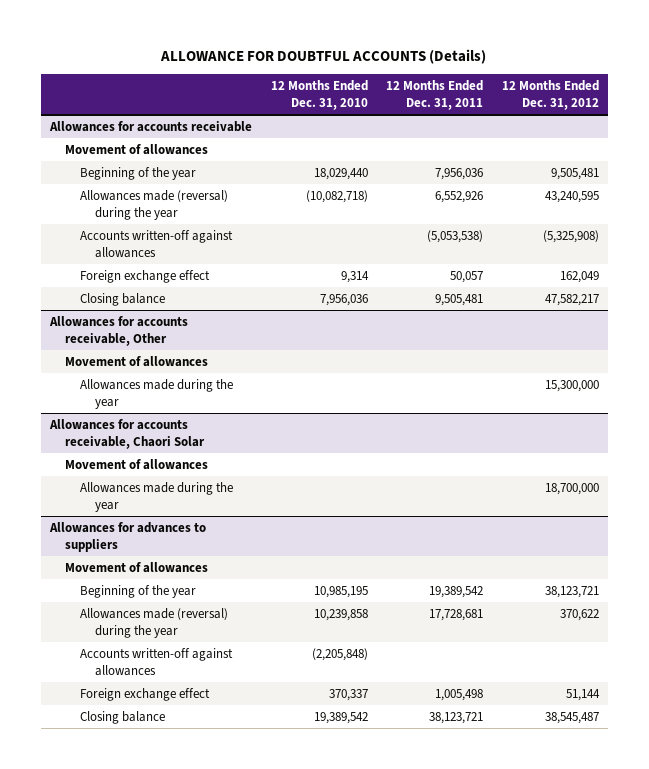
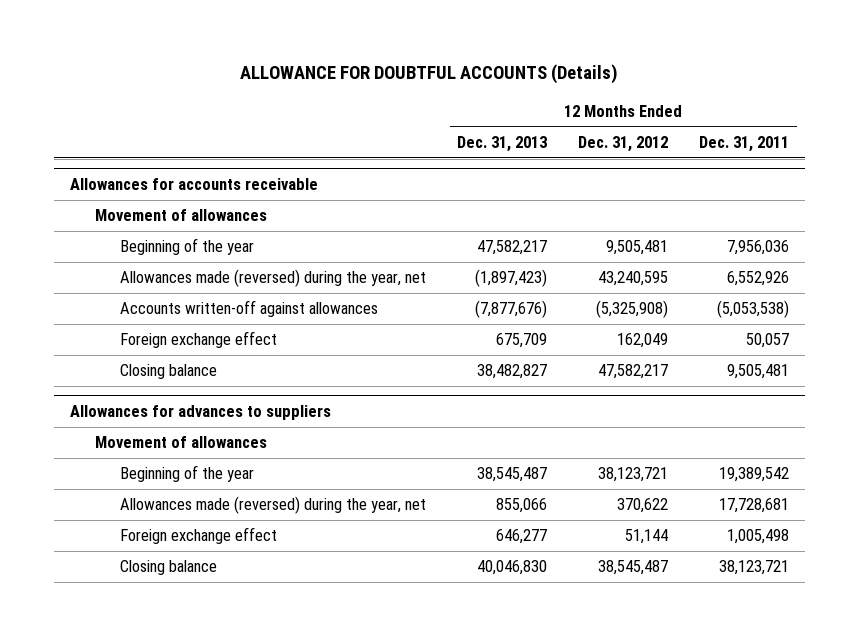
- | 12 Months Ended Dec. 31, 2010 | 12 Months Ended Dec. 31, 2011 | 12 Months Ended Dec. 31, 2012
+ | 12 Months Ended Dec. 31, 2013 | 12 Months Ended Dec. 31, 2012 | 12 Months Ended Dec. 31, 2011
@ Allowances for accounts receivable
- Allowances made (reversal) during the year | (10,082,718) | 6,552,926 | 43,240,595
+ Allowances made (reversed) during the year, net | (1,897,423) | 43,240,595 | 6,552,926
- Allowances for accounts receivable, Other
- Movement of allowances
- Allowances made during the year | | | 15,300,000
- Allowances for accounts receivable, Chaori Solar
- Movement of allowances
- Allowances made during the year | | | 18,700,000
@ Allowances for advances to suppliers
- Allowances made (reversal) during the year | 10,239,858 | 17,728,681 | 370,622
- Accounts written-off against allowances | (2,205,848) | |
+ Allowances made (reversed) during the year, net | 855,066 | 370,622 | 17,728,681

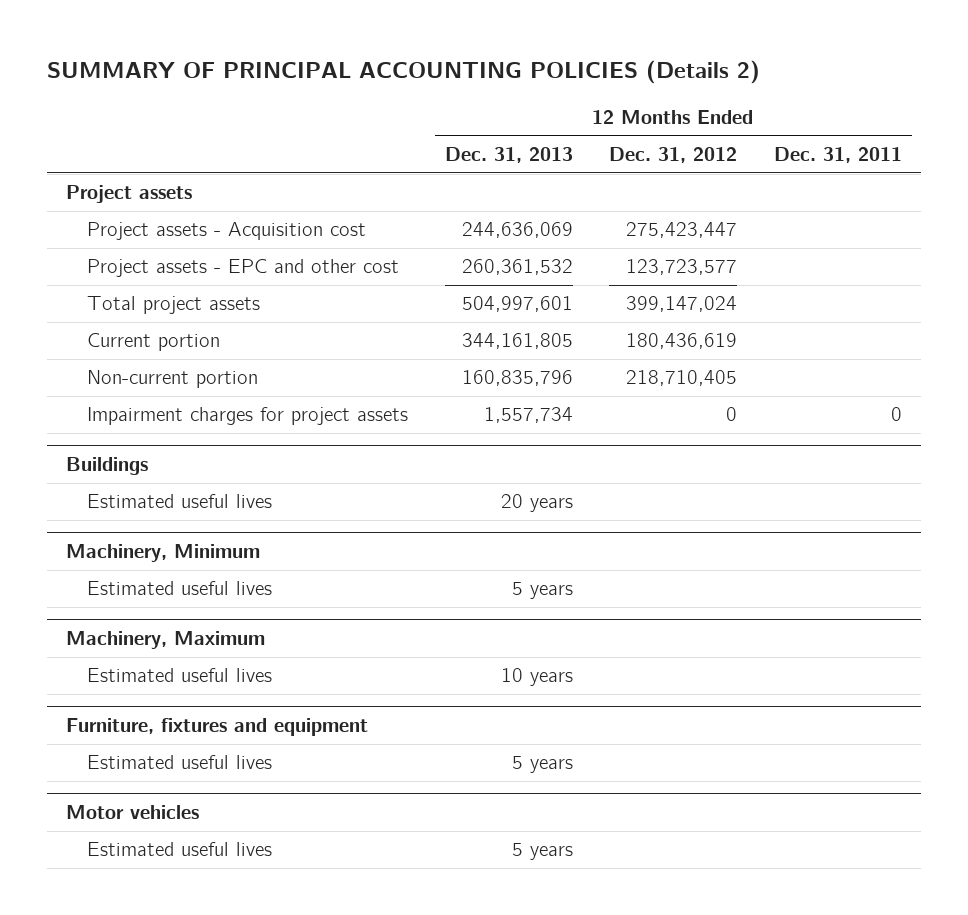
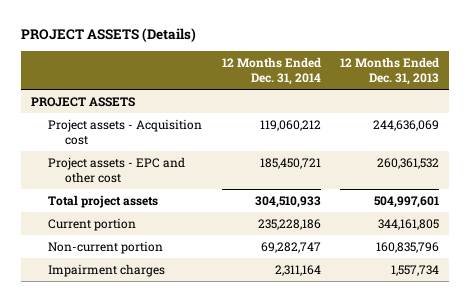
- SUMMARY OF PRINCIPAL ACCOUNTING POLICIES (Details 2)
+ PROJECT ASSETS (Details)
- | 12 Months Ended Dec. 31, 2013 | 12 Months Ended Dec. 31, 2012 | 12 Months Ended Dec. 31, 2011
+ | 12 Months Ended Dec. 31, 2014 | 12 Months Ended Dec. 31, 2013
- Project assets
+ PROJECT ASSETS
- Impairment charges for project assets | 1,557,734 | 0 | 0
- Buildings
- Estimated useful lives | 20 years | |
- Machinery, Minimum
- Estimated useful lives | 5 years | |
- Machinery, Maximum
- Estimated useful lives | 10 years | |
- Furniture, fixtures and equipment
- Estimated useful lives | 5 years | |
- Motor vehicles
- Estimated useful lives | 5 years | |
+ Impairment charges | 2,311,164 | 1,557,734

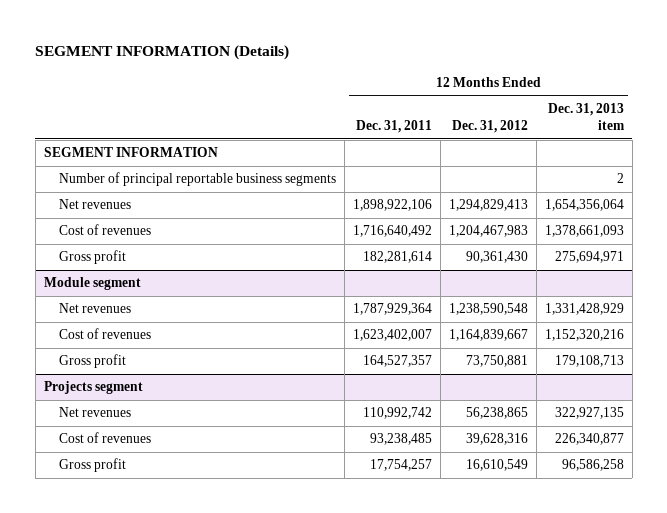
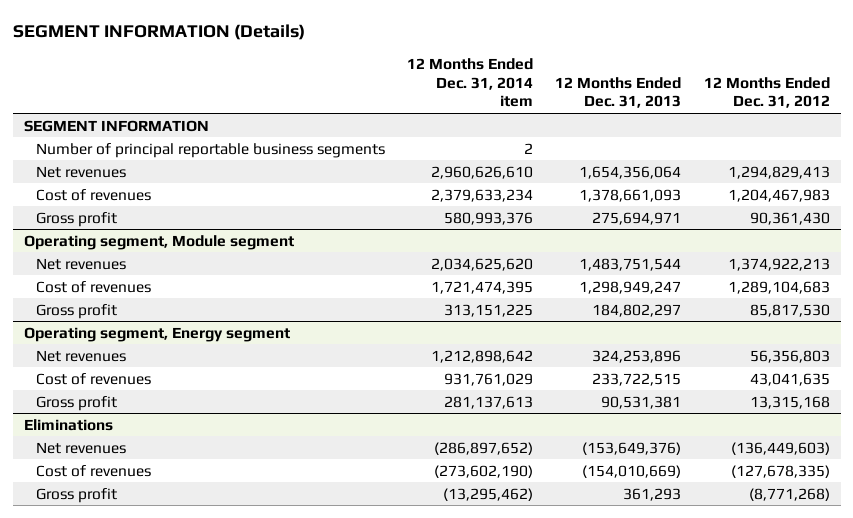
- | 12 Months Ended Dec. 31, 2011 | 12 Months Ended Dec. 31, 2012 | 12 Months Ended Dec. 31, 2013 item
+ | 12 Months Ended Dec. 31, 2014 item | 12 Months Ended Dec. 31, 2013 | 12 Months Ended Dec. 31, 2012
- Module segment
- Net revenues | 1,787,929,364 | 1,238,590,548 | 1,331,428,929
- Cost of revenues | 1,623,402,007 | 1,164,839,667 | 1,152,320,216
- Gross profit | 164,527,357 | 73,750,881 | 179,108,713
- Projects segment
- Net revenues | 110,992,742 | 56,238,865 | 322,927,135
- Cost of revenues | 93,238,485 | 39,628,316 | 226,340,877
- Gross profit | 17,754,257 | 16,610,549 | 96,586,258
+ Operating segment, Module segment
+ Net revenues | 2,034,625,620 | 1,483,751,544 | 1,374,922,213
+ Cost of revenues | 1,721,474,395 | 1,298,949,247 | 1,289,104,683
+ Gross profit | 313,151,225 | 184,802,297 | 85,817,530
+ Operating segment, Energy segment
+ Net revenues | 1,212,898,642 | 324,253,896 | 56,356,803
+ Cost of revenues | 931,761,029 | 233,722,515 | 43,041,635
+ Gross profit | 281,137,613 | 90,531,381 | 13,315,168
+ Eliminations
+ Net revenues | (286,897,652) | (153,649,376) | (136,449,603)
+ Cost of revenues | (273,602,190) | (154,010,669) | (127,678,335)
+ Gross profit | (13,295,462) | 361,293 | (8,771,268)

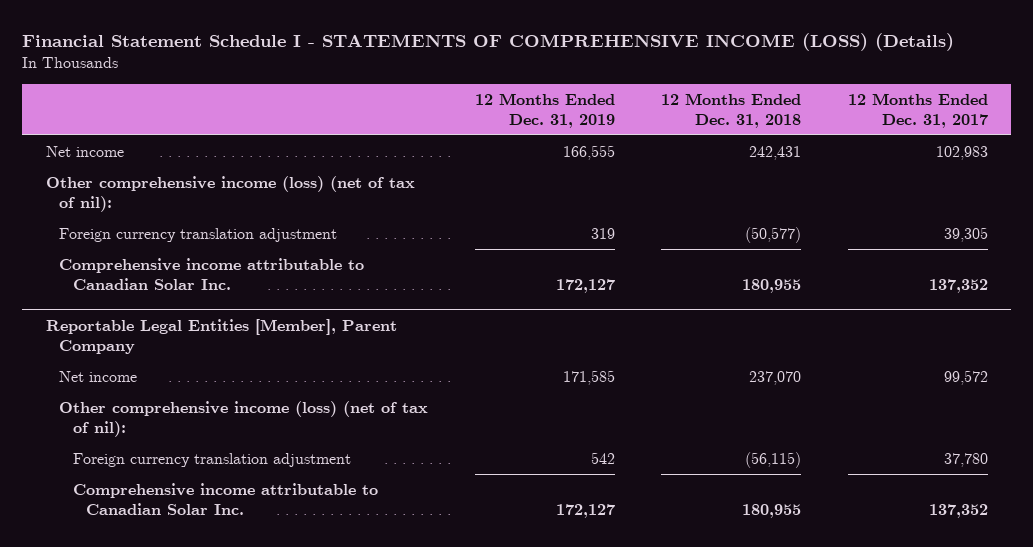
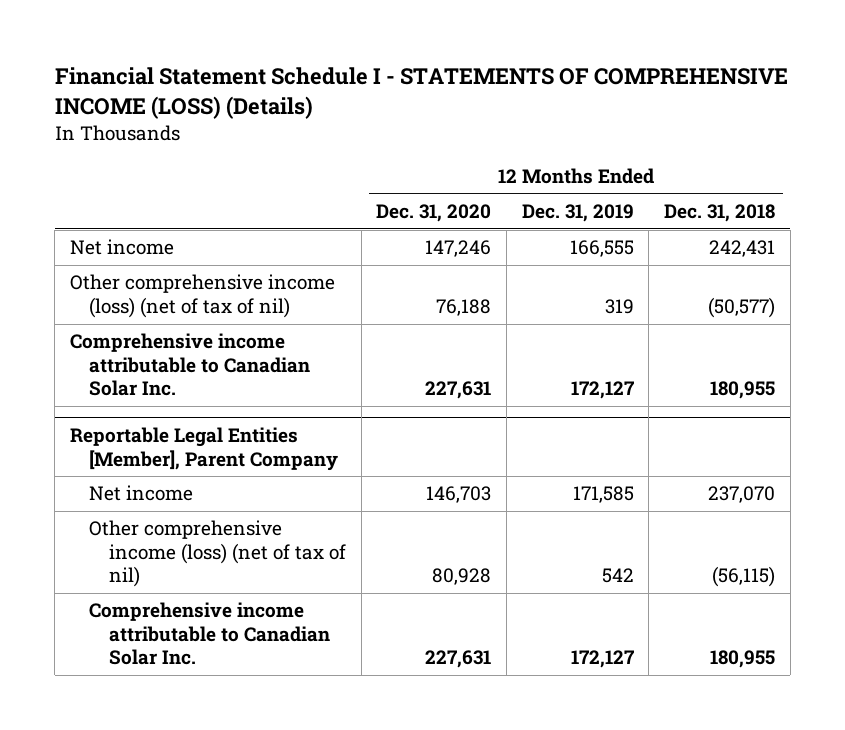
- | 12 Months Ended Dec. 31, 2019 | 12 Months Ended Dec. 31, 2018 | 12 Months Ended Dec. 31, 2017
+ | 12 Months Ended Dec. 31, 2020 | 12 Months Ended Dec. 31, 2019 | 12 Months Ended Dec. 31, 2018
- Other comprehensive income (loss) (net of tax of nil):
- Foreign currency translation adjustment | 319 | (50,577) | 39,305
+ Other comprehensive income (loss) (net of tax of nil) | 76,188 | 319 | (50,577)
@ Reportable Legal Entities [Member], Parent Company
- Other comprehensive income (loss) (net of tax of nil):
- Foreign currency translation adjustment | 542 | (56,115) | 37,780
+ Other comprehensive income (loss) (net of tax of nil) | 80,928 | 542 | (56,115)

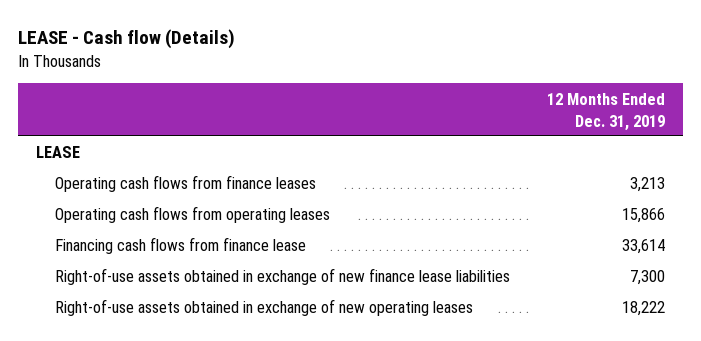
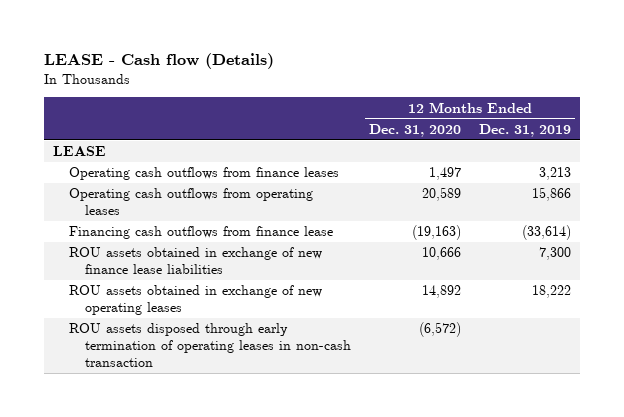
- | 12 Months Ended Dec. 31, 2019
+ | 12 Months Ended Dec. 31, 2020 | 12 Months Ended Dec. 31, 2019
- Operating cash flows from finance leases | 3,213
- Operating cash flows from operating leases | 15,866
- Financing cash flows from finance lease | 33,614
- Right-of-use assets obtained in exchange of new finance lease liabilities | 7,300
- Right-of-use assets obtained in exchange of new operating leases | 18,222
+ Operating cash outflows from finance leases | 1,497 | 3,213
+ Operating cash outflows from operating leases | 20,589 | 15,866
+ Financing cash outflows from finance lease | (19,163) | (33,614)
+ ROU assets obtained in exchange of new finance lease liabilities | 10,666 | 7,300
+ ROU assets obtained in exchange of new operating leases | 14,892 | 18,222
+ ROU assets disposed through early termination of operating leases in non-cash transaction | (6,572) |

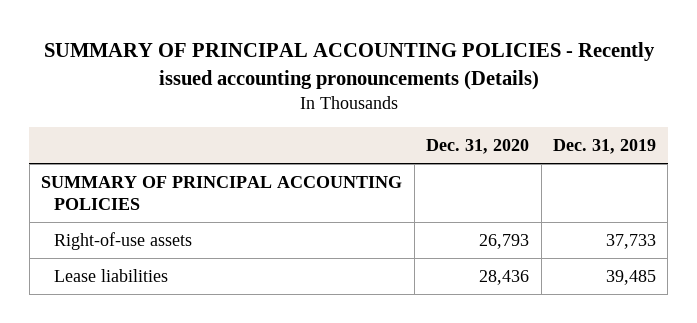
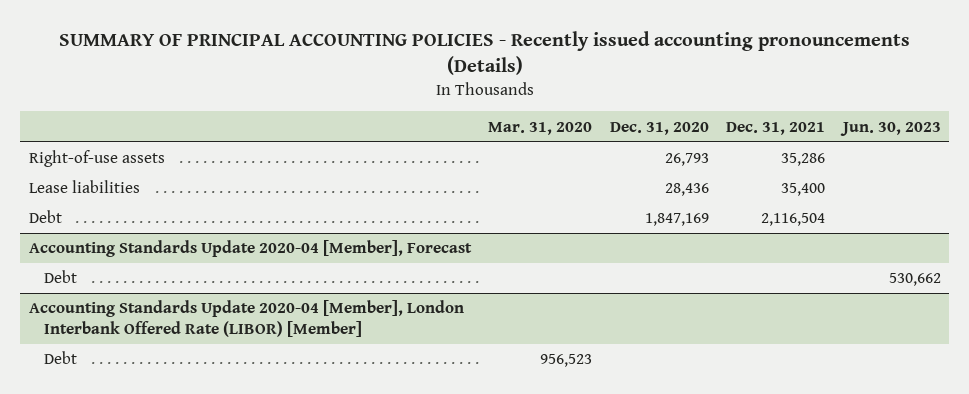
- | Dec. 31, 2020 | Dec. 31, 2019
+ | Mar. 31, 2020 | Dec. 31, 2020 | Dec. 31, 2021 | Jun. 30, 2023
- SUMMARY OF PRINCIPAL ACCOUNTING POLICIES
+ Debt | | 1,847,169 | 2,116,504 |
+ Accounting Standards Update 2020-04 [Member], Forecast
+ Debt | | | | 530,662
+ Accounting Standards Update 2020-04 [Member], London Interbank Offered Rate (LIBOR) [Member]
+ Debt | 956,523 | | |

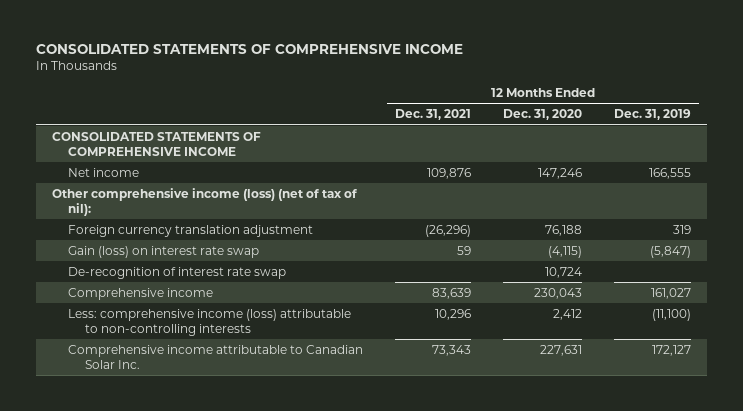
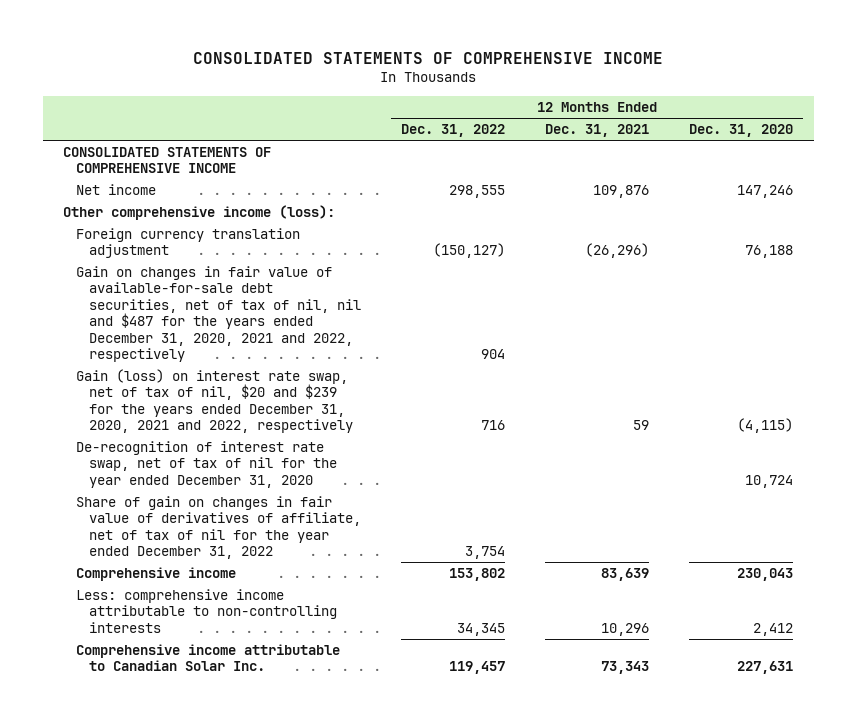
- | 12 Months Ended Dec. 31, 2021 | 12 Months Ended Dec. 31, 2020 | 12 Months Ended Dec. 31, 2019
+ | 12 Months Ended Dec. 31, 2022 | 12 Months Ended Dec. 31, 2021 | 12 Months Ended Dec. 31, 2020
- Other comprehensive income (loss) (net of tax of nil):
+ Other comprehensive income (loss):
- Gain (loss) on interest rate swap | 59 | (4,115) | (5,847)
- De-recognition of interest rate swap | | 10,724 |
+ Gain on changes in fair value of available-for-sale debt securities, net of tax of nil, nil and $487 for the years ended December 31, 2020, 2021 and 2022, respectively | 904 | |
+ Gain (loss) on interest rate swap, net of tax of nil, $20 and $239 for the years ended December 31, 2020, 2021 and 2022, respectively | 716 | 59 | (4,115)
+ De-recognition of interest rate swap, net of tax of nil for the year ended December 31, 2020 | | | 10,724
+ Share of gain on changes in fair value of derivatives of affiliate, net of tax of nil for the year ended December 31, 2022 | 3,754 | |
- Less: comprehensive income (loss) attributable to non-controlling interests | 10,296 | 2,412 | (11,100)
+ Less: comprehensive income attributable to non-controlling interests | 34,345 | 10,296 | 2,412

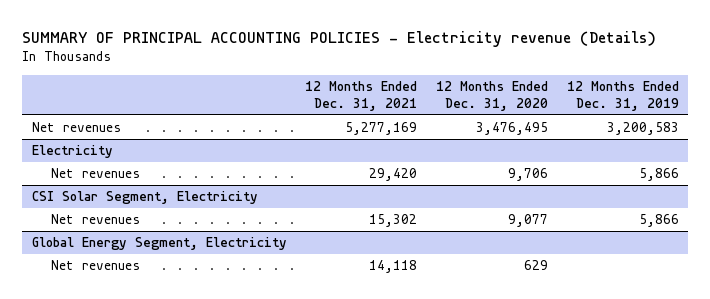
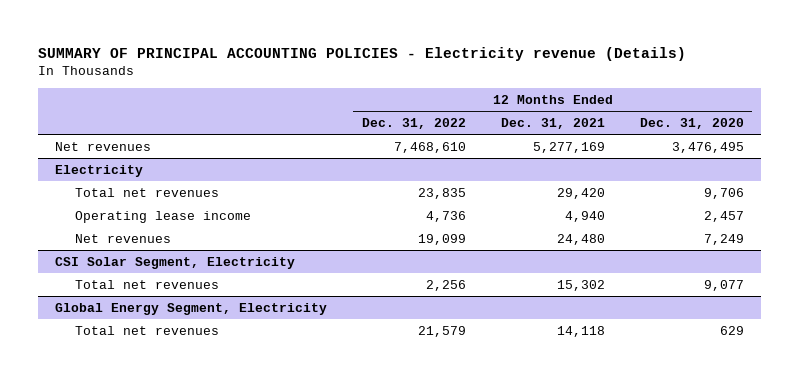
- | 12 Months Ended Dec. 31, 2021 | 12 Months Ended Dec. 31, 2020 | 12 Months Ended Dec. 31, 2019
+ | 12 Months Ended Dec. 31, 2022 | 12 Months Ended Dec. 31, 2021 | 12 Months Ended Dec. 31, 2020
@ Electricity
- Net revenues | 29,420 | 9,706 | 5,866
+ Total net revenues | 23,835 | 29,420 | 9,706
+ Operating lease income | 4,736 | 4,940 | 2,457
+ Net revenues | 19,099 | 24,480 | 7,249
@ CSI Solar Segment, Electricity
- Net revenues | 15,302 | 9,077 | 5,866
+ Total net revenues | 2,256 | 15,302 | 9,077
@ Global Energy Segment, Electricity
- Net revenues | 14,118 | 629 |
+ Total net revenues | 21,579 | 14,118 | 629

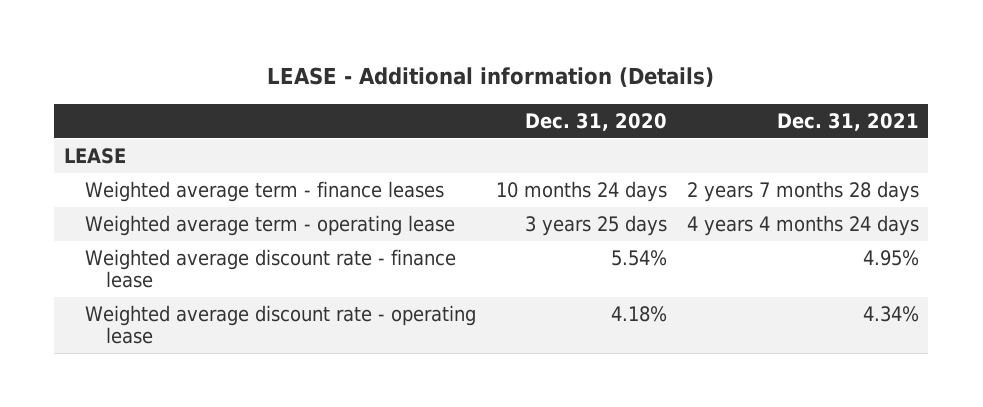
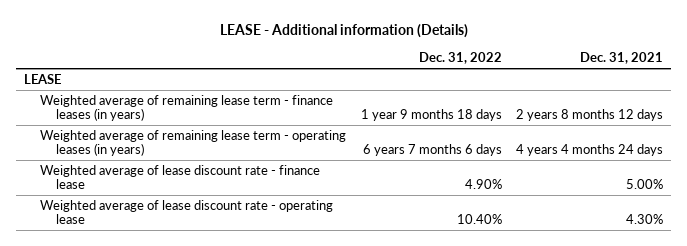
- | Dec. 31, 2020 | Dec. 31, 2021
+ | Dec. 31, 2022 | Dec. 31, 2021
- Weighted average term - finance leases | 10 months 24 days | 2 years 7 months 28 days
- Weighted average term - operating lease | 3 years 25 days | 4 years 4 months 24 days
- Weighted average discount rate - finance lease | 5.54% | 4.95%
- Weighted average discount rate - operating lease | 4.18% | 4.34%
+ Weighted average of remaining lease term - finance leases (in years) | 1 year 9 months 18 days | 2 years 8 months 12 days
+ Weighted average of remaining lease term - operating leases (in years) | 6 years 7 months 6 days | 4 years 4 months 24 days
+ Weighted average of lease discount rate - finance lease | 4.90% | 5.00%
+ Weighted average of lease discount rate - operating lease | 10.40% | 4.30%

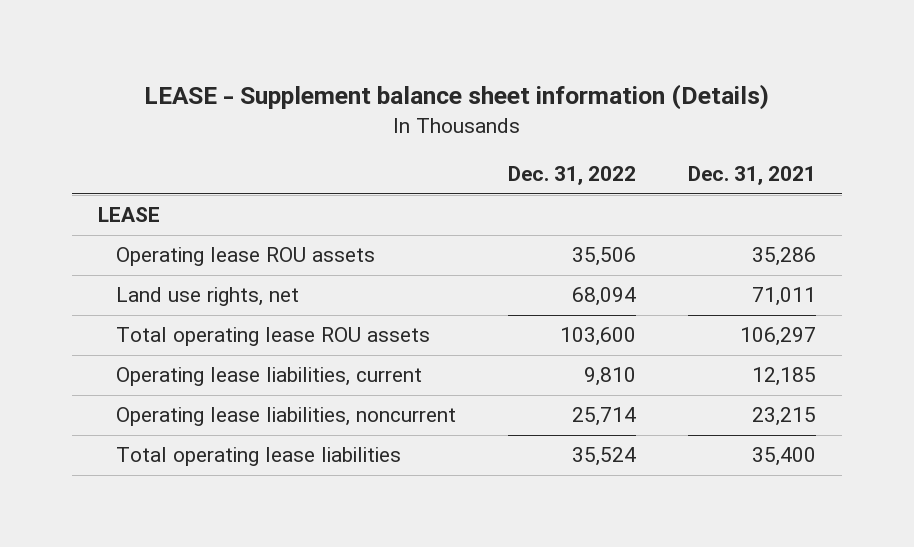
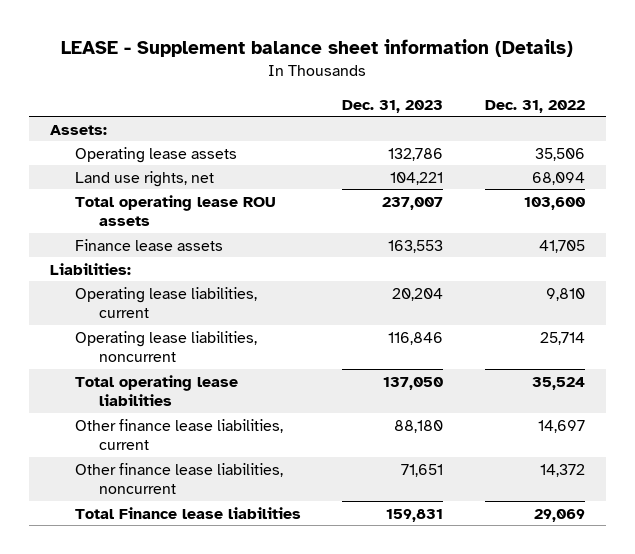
- | Dec. 31, 2022 | Dec. 31, 2021
+ | Dec. 31, 2023 | Dec. 31, 2022
- LEASE
- Operating lease ROU assets | 35,506 | 35,286
+ Assets:
+ Operating lease assets | 132,786 | 35,506
+ Finance lease assets | 163,553 | 41,705
+ Liabilities:
+ Other finance lease liabilities, current | 88,180 | 14,697
+ Other finance lease liabilities, noncurrent | 71,651 | 14,372
+ Total Finance lease liabilities | 159,831 | 29,069

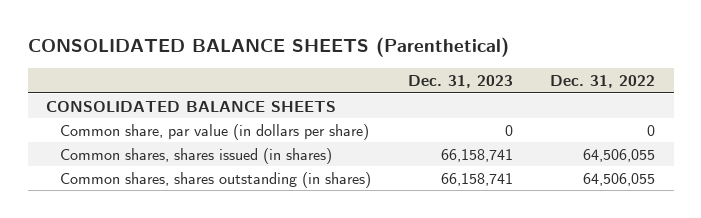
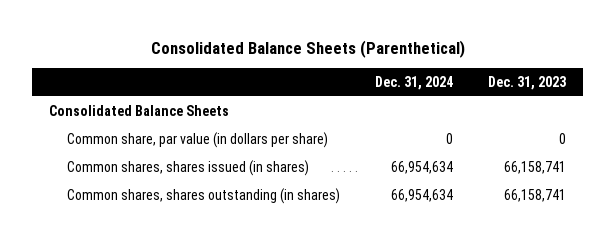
- CONSOLIDATED BALANCE SHEETS (Parenthetical)
+ Consolidated Balance Sheets (Parenthetical)
- | Dec. 31, 2023 | Dec. 31, 2022
+ | Dec. 31, 2024 | Dec. 31, 2023
- CONSOLIDATED BALANCE SHEETS
+ Consolidated Balance Sheets

